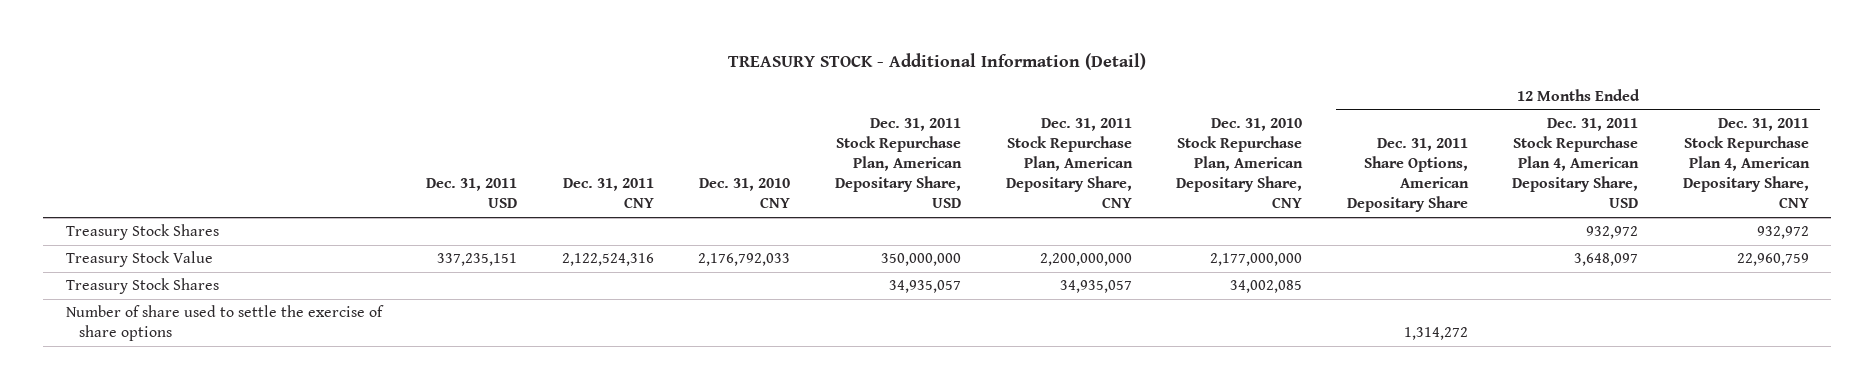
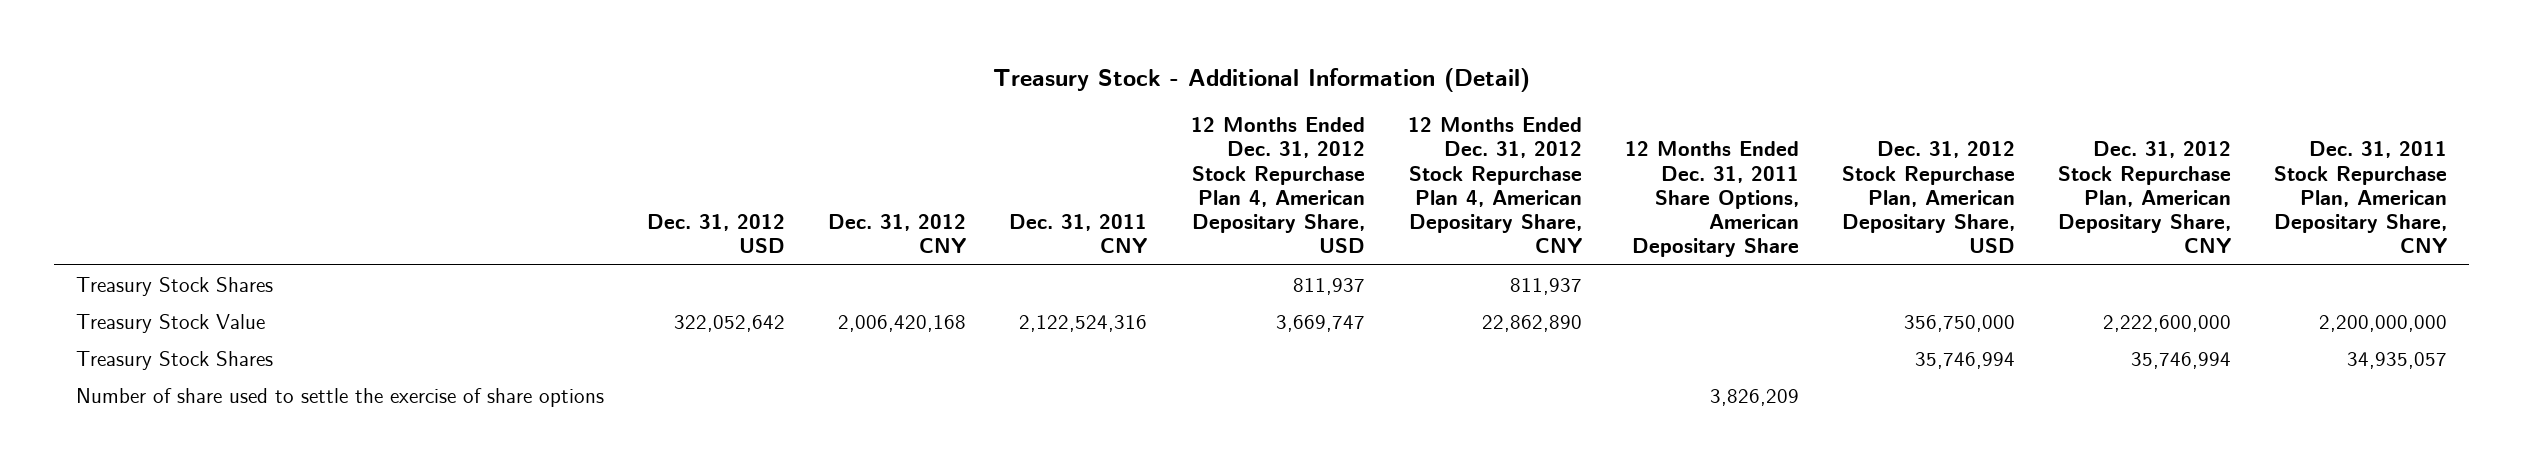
- TREASURY STOCK - Additional Information (Detail)
+ Treasury Stock - Additional Information (Detail)
- | Dec. 31, 2011 USD | Dec. 31, 2011 CNY | Dec. 31, 2010 CNY | Dec. 31, 2011 Stock Repurchase Plan, American Depositary Share, USD | Dec. 31, 2011 Stock Repurchase Plan, American Depositary Share, CNY | Dec. 31, 2010 Stock Repurchase Plan, American Depositary Share, CNY | 12 Months Ended Dec. 31, 2011 Share Options, American Depositary Share | 12 Months Ended Dec. 31, 2011 Stock Repurchase Plan 4, American Depositary Share, USD | 12 Months Ended Dec. 31, 2011 Stock Repurchase Plan 4, American Depositary Share, CNY
+ | Dec. 31, 2012 USD | Dec. 31, 2012 CNY | Dec. 31, 2011 CNY | 12 Months Ended Dec. 31, 2012 Stock Repurchase Plan 4, American Depositary Share, USD | 12 Months Ended Dec. 31, 2012 Stock Repurchase Plan 4, American Depositary Share, CNY | 12 Months Ended Dec. 31, 2011 Share Options, American Depositary Share | Dec. 31, 2012 Stock Repurchase Plan, American Depositary Share, USD | Dec. 31, 2012 Stock Repurchase Plan, American Depositary Share, CNY | Dec. 31, 2011 Stock Repurchase Plan, American Depositary Share, CNY
- Number of share used to settle the exercise of share options | | | | | | | 1,314,272 | |
+ Number of share used to settle the exercise of share options | | | | | | 3,826,209 | | |

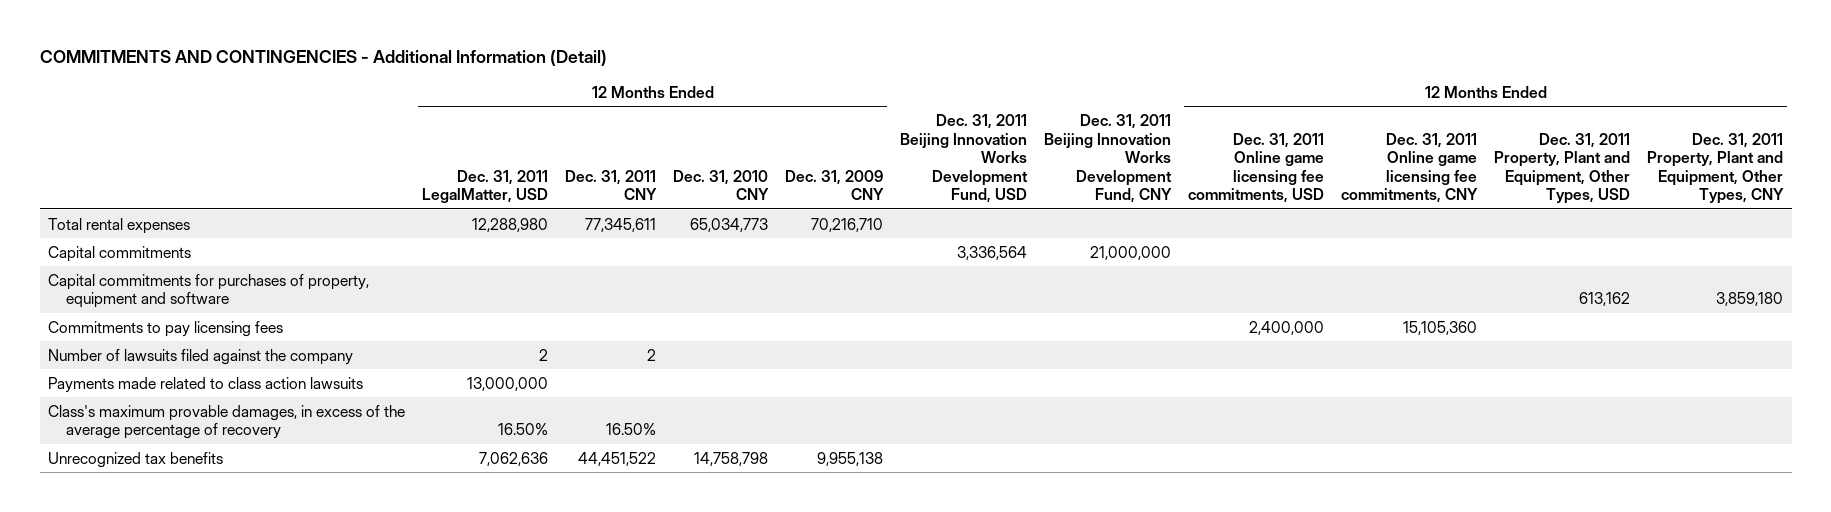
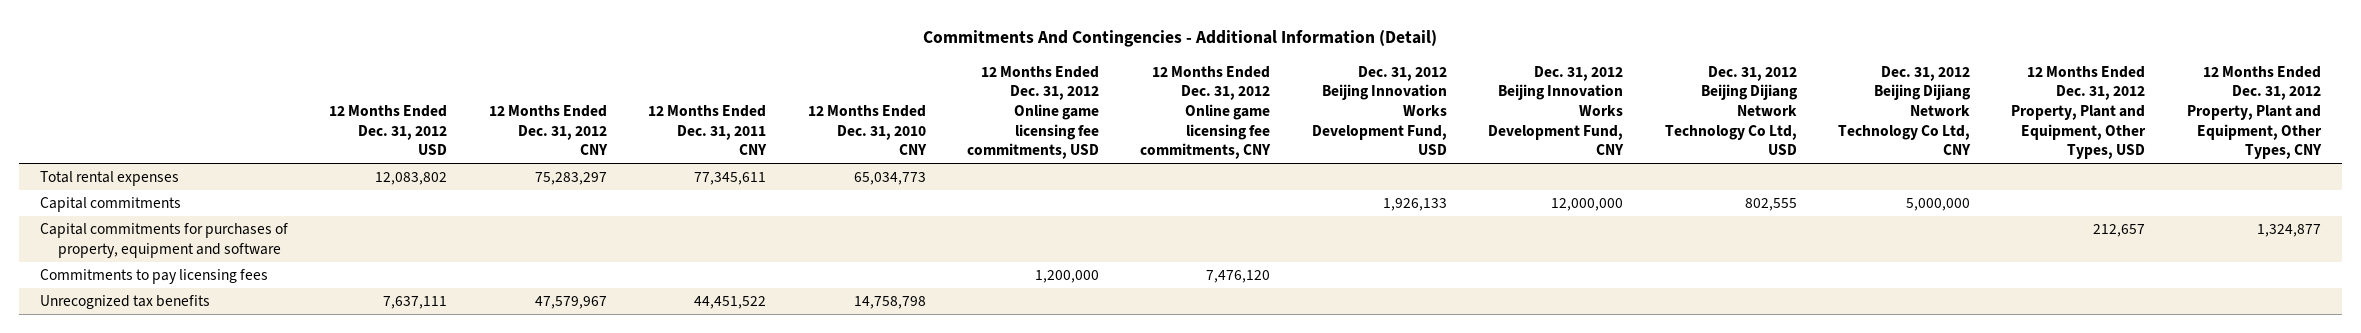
- COMMITMENTS AND CONTINGENCIES - Additional Information (Detail)
+ Commitments And Contingencies - Additional Information (Detail)
- | 12 Months Ended Dec. 31, 2011 LegalMatter, USD | 12 Months Ended Dec. 31, 2011 CNY | 12 Months Ended Dec. 31, 2010 CNY | 12 Months Ended Dec. 31, 2009 CNY | Dec. 31, 2011 Beijing Innovation Works Development Fund, USD | Dec. 31, 2011 Beijing Innovation Works Development Fund, CNY | 12 Months Ended Dec. 31, 2011 Online game licensing fee commitments, USD | 12 Months Ended Dec. 31, 2011 Online game licensing fee commitments, CNY | 12 Months Ended Dec. 31, 2011 Property, Plant and Equipment, Other Types, USD | 12 Months Ended Dec. 31, 2011 Property, Plant and Equipment, Other Types, CNY
+ | 12 Months Ended Dec. 31, 2012 USD | 12 Months Ended Dec. 31, 2012 CNY | 12 Months Ended Dec. 31, 2011 CNY | 12 Months Ended Dec. 31, 2010 CNY | 12 Months Ended Dec. 31, 2012 Online game licensing fee commitments, USD | 12 Months Ended Dec. 31, 2012 Online game licensing fee commitments, CNY | Dec. 31, 2012 Beijing Innovation Works Development Fund, USD | Dec. 31, 2012 Beijing Innovation Works Development Fund, CNY | Dec. 31, 2012 Beijing Dijiang Network Technology Co Ltd, USD | Dec. 31, 2012 Beijing Dijiang Network Technology Co Ltd, CNY | 12 Months Ended Dec. 31, 2012 Property, Plant and Equipment, Other Types, USD | 12 Months Ended Dec. 31, 2012 Property, Plant and Equipment, Other Types, CNY
- Number of lawsuits filed against the company | 2 | 2 | | | | | | | |
- Payments made related to class action lawsuits | 13,000,000 | | | | | | | | |
- Class's maximum provable damages, in excess of the average percentage of recovery | 16.50% | 16.50% | | | | | | | |

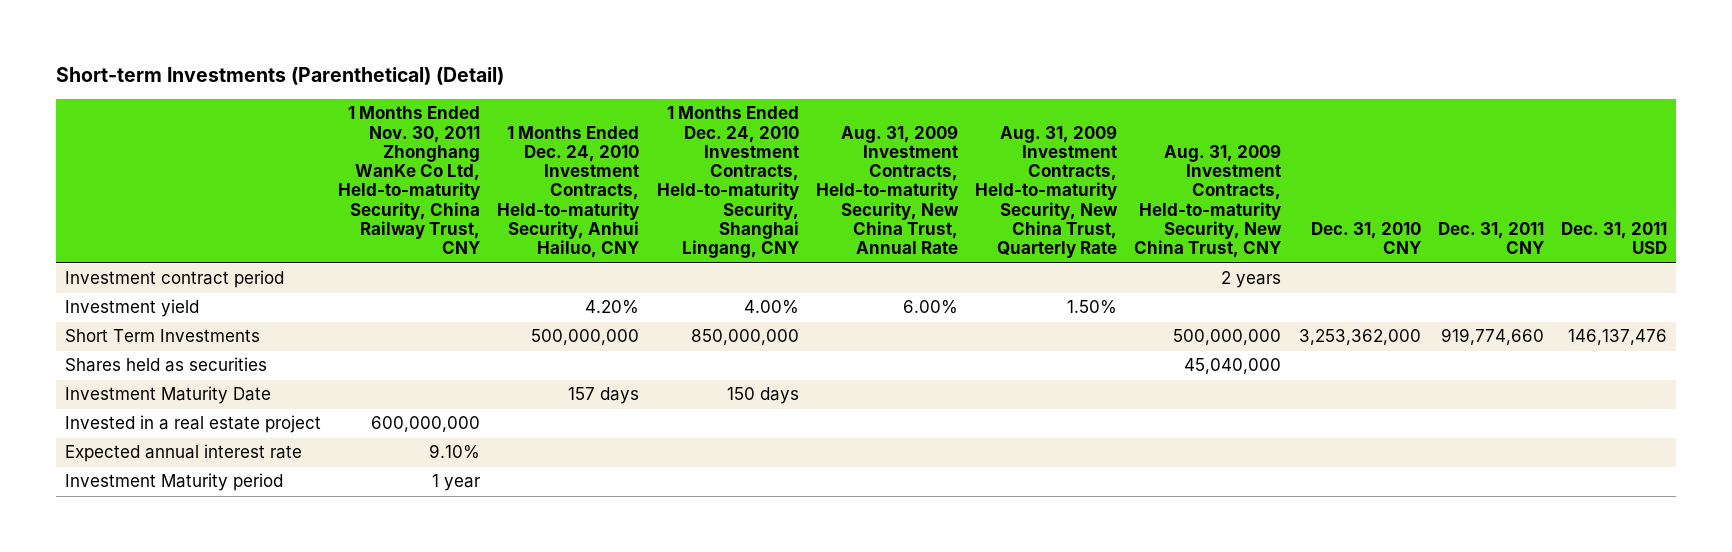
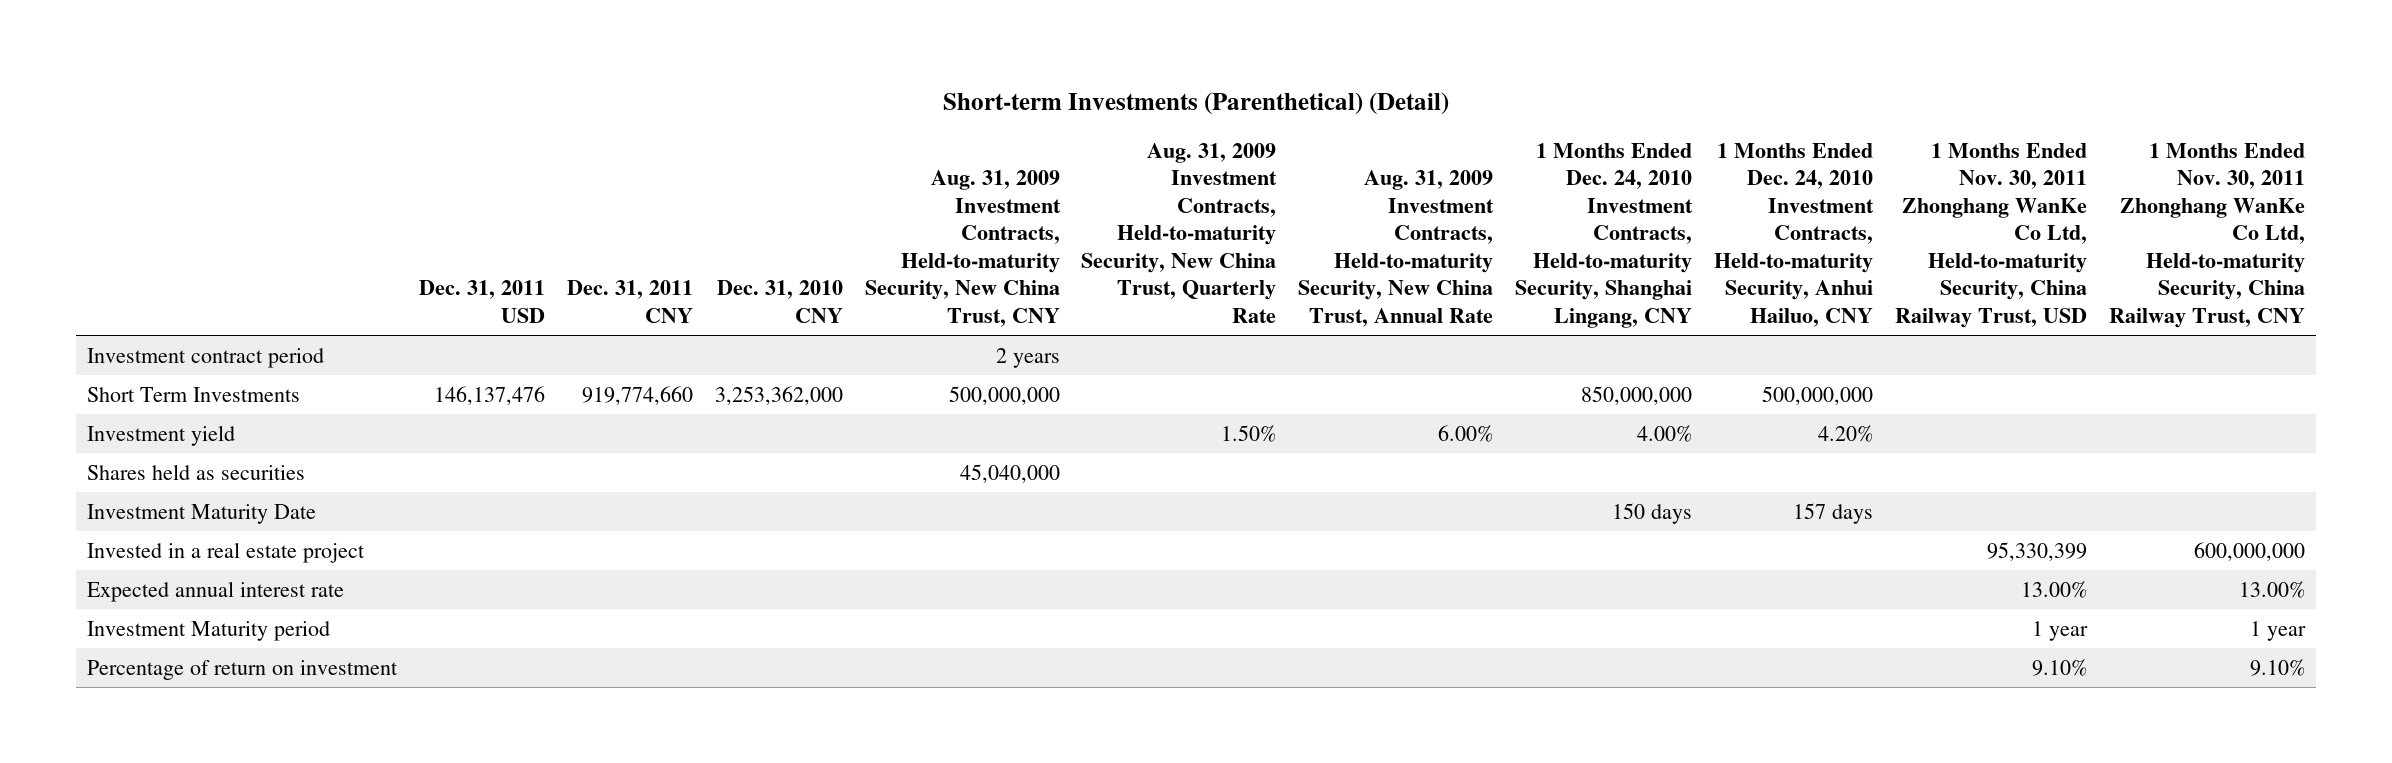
- | 1 Months Ended Nov. 30, 2011 Zhonghang WanKe Co Ltd, Held-to-maturity Security, China Railway Trust, CNY | 1 Months Ended Dec. 24, 2010 Investment Contracts, Held-to-maturity Security, Anhui Hailuo, CNY | 1 Months Ended Dec. 24, 2010 Investment Contracts, Held-to-maturity Security, Shanghai Lingang, CNY | Aug. 31, 2009 Investment Contracts, Held-to-maturity Security, New China Trust, Annual Rate | Aug. 31, 2009 Investment Contracts, Held-to-maturity Security, New China Trust, Quarterly Rate | Aug. 31, 2009 Investment Contracts, Held-to-maturity Security, New China Trust, CNY | Dec. 31, 2010 CNY | Dec. 31, 2011 CNY | Dec. 31, 2011 USD
+ | Dec. 31, 2011 USD | Dec. 31, 2011 CNY | Dec. 31, 2010 CNY | Aug. 31, 2009 Investment Contracts, Held-to-maturity Security, New China Trust, CNY | Aug. 31, 2009 Investment Contracts, Held-to-maturity Security, New China Trust, Quarterly Rate | Aug. 31, 2009 Investment Contracts, Held-to-maturity Security, New China Trust, Annual Rate | 1 Months Ended Dec. 24, 2010 Investment Contracts, Held-to-maturity Security, Shanghai Lingang, CNY | 1 Months Ended Dec. 24, 2010 Investment Contracts, Held-to-maturity Security, Anhui Hailuo, CNY | 1 Months Ended Nov. 30, 2011 Zhonghang WanKe Co Ltd, Held-to-maturity Security, China Railway Trust, USD | 1 Months Ended Nov. 30, 2011 Zhonghang WanKe Co Ltd, Held-to-maturity Security, China Railway Trust, CNY
moved down: Investment yield | | | | | 1.50% | 6.00% | 4.00% | 4.20% | |
- Expected annual interest rate | 9.10% | | | | | | | |
+ Expected annual interest rate | | | | | | | | | 13.00% | 13.00%
+ Percentage of return on investment | | | | | | | | | 9.10% | 9.10%

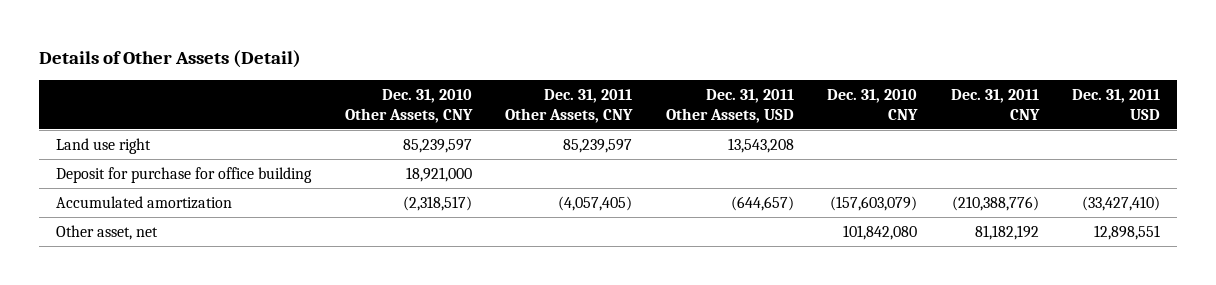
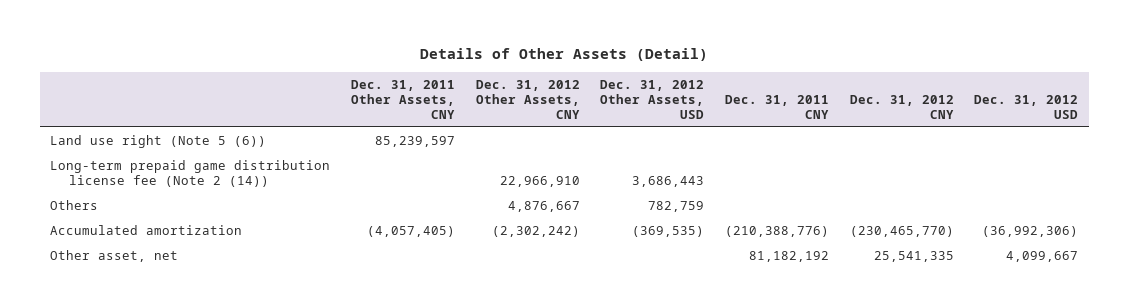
- | Dec. 31, 2010 Other Assets, CNY | Dec. 31, 2011 Other Assets, CNY | Dec. 31, 2011 Other Assets, USD | Dec. 31, 2010 CNY | Dec. 31, 2011 CNY | Dec. 31, 2011 USD
+ | Dec. 31, 2011 Other Assets, CNY | Dec. 31, 2012 Other Assets, CNY | Dec. 31, 2012 Other Assets, USD | Dec. 31, 2011 CNY | Dec. 31, 2012 CNY | Dec. 31, 2012 USD
- Land use right | 85,239,597 | 85,239,597 | 13,543,208 | | |
- Deposit for purchase for office building | 18,921,000 | | | | |
+ Land use right (Note 5 (6)) | 85,239,597 | | | | |
+ Long-term prepaid game distribution license fee (Note 2 (14)) | | 22,966,910 | 3,686,443 | | |
+ Others | | 4,876,667 | 782,759 | | |

